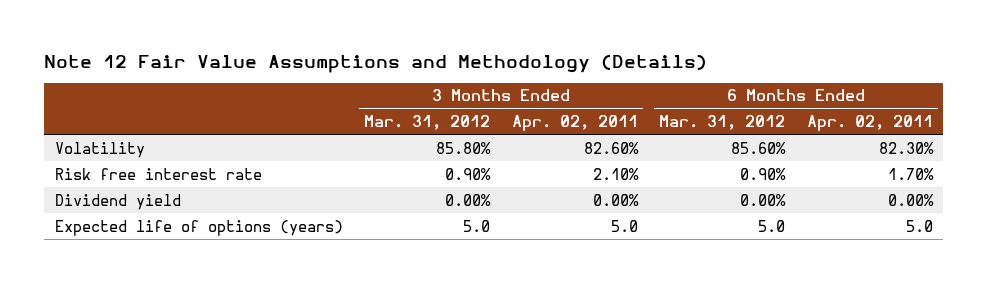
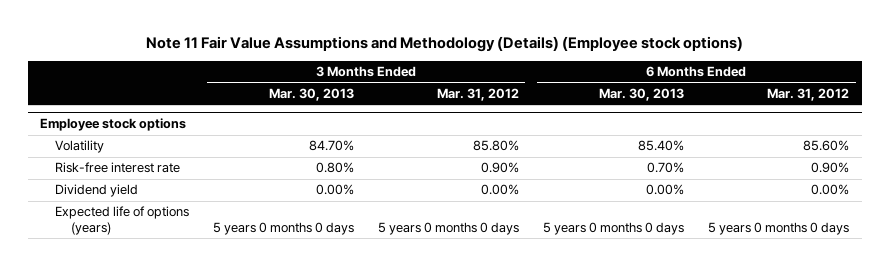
- Note 12 Fair Value Assumptions and Methodology (Details)
+ Note 11 Fair Value Assumptions and Methodology (Details) (Employee stock options)
- | 3 Months Ended Mar. 31, 2012 | 3 Months Ended Apr. 02, 2011 | 6 Months Ended Mar. 31, 2012 | 6 Months Ended Apr. 02, 2011
+ | 3 Months Ended Mar. 30, 2013 | 3 Months Ended Mar. 31, 2012 | 6 Months Ended Mar. 30, 2013 | 6 Months Ended Mar. 31, 2012
+ Employee stock options
- Risk free interest rate | 0.90% | 2.10% | 0.90% | 1.70%
+ Risk-free interest rate | 0.80% | 0.90% | 0.70% | 0.90%
- Expected life of options (years) | 5.0 | 5.0 | 5.0 | 5.0
+ Expected life of options (years) | 5 years 0 months 0 days | 5 years 0 months 0 days | 5 years 0 months 0 days | 5 years 0 months 0 days

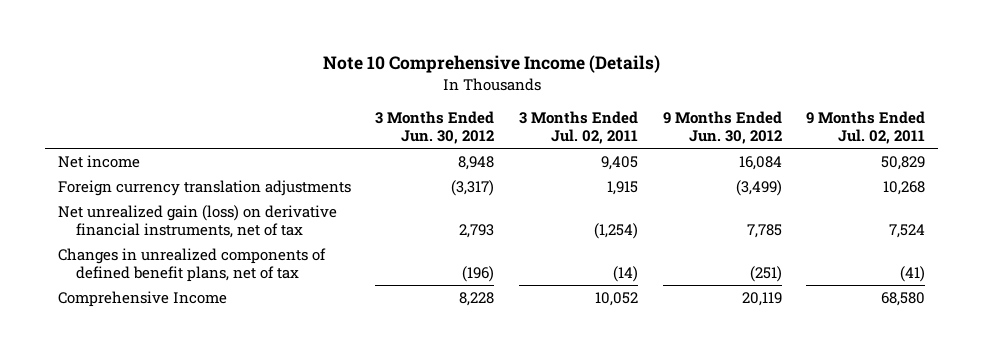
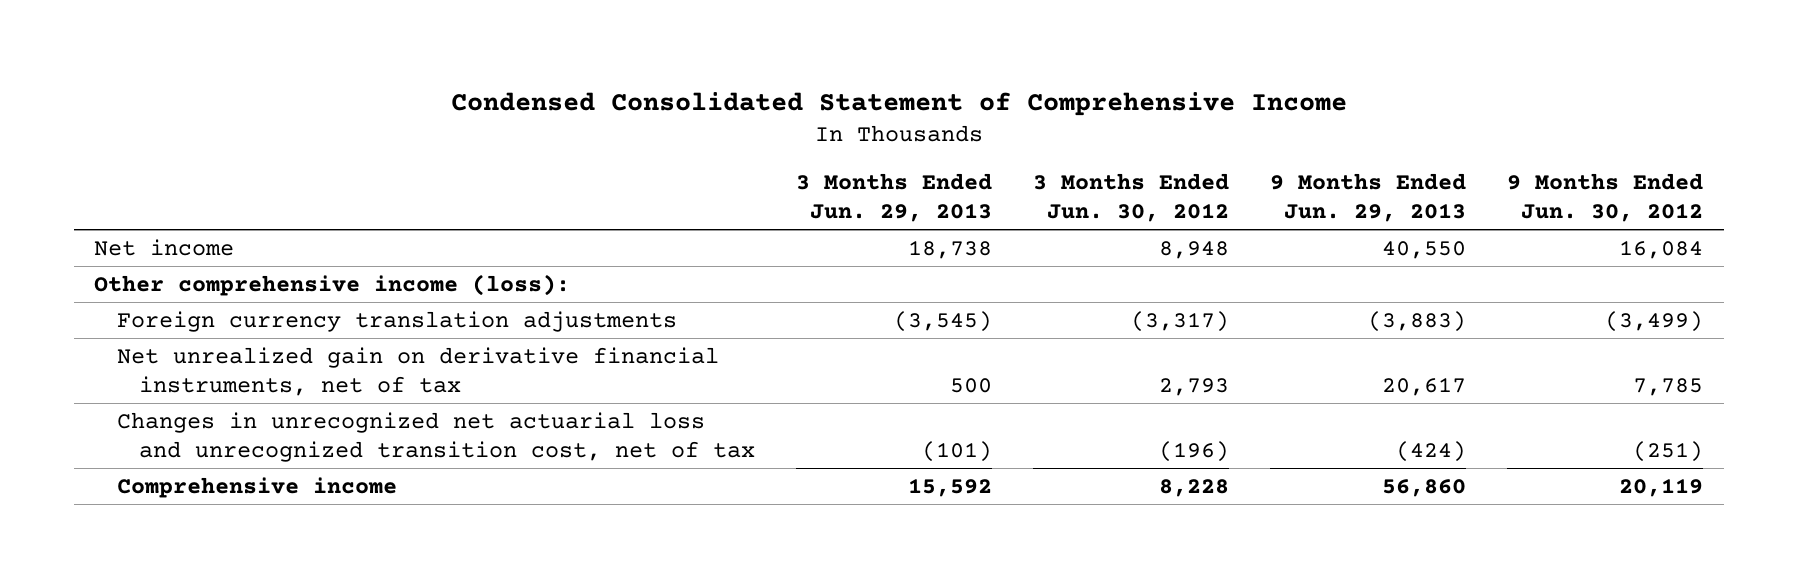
- Note 10 Comprehensive Income (Details)
+ Condensed Consolidated Statement of Comprehensive Income
- | 3 Months Ended Jun. 30, 2012 | 3 Months Ended Jul. 02, 2011 | 9 Months Ended Jun. 30, 2012 | 9 Months Ended Jul. 02, 2011
+ | 3 Months Ended Jun. 29, 2013 | 3 Months Ended Jun. 30, 2012 | 9 Months Ended Jun. 29, 2013 | 9 Months Ended Jun. 30, 2012
+ Other comprehensive income (loss):
- Net unrealized gain (loss) on derivative financial instruments, net of tax | 2,793 | (1,254) | 7,785 | 7,524
- Changes in unrealized components of defined benefit plans, net of tax | (196) | (14) | (251) | (41)
- Comprehensive Income | 8,228 | 10,052 | 20,119 | 68,580
+ Net unrealized gain on derivative financial instruments, net of tax | 500 | 2,793 | 20,617 | 7,785
+ Changes in unrecognized net actuarial loss and unrecognized transition cost, net of tax | (101) | (196) | (424) | (251)
+ Comprehensive income | 15,592 | 8,228 | 56,860 | 20,119

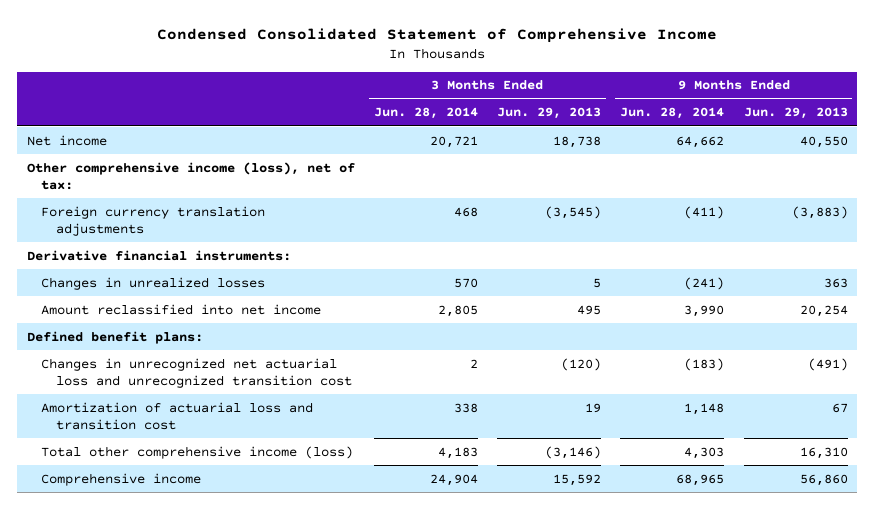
- | 3 Months Ended Jun. 29, 2013 | 3 Months Ended Jun. 30, 2012 | 9 Months Ended Jun. 29, 2013 | 9 Months Ended Jun. 30, 2012
+ | 3 Months Ended Jun. 28, 2014 | 3 Months Ended Jun. 29, 2013 | 9 Months Ended Jun. 28, 2014 | 9 Months Ended Jun. 29, 2013
- Other comprehensive income (loss):
+ Other comprehensive income (loss), net of tax:
- Net unrealized gain on derivative financial instruments, net of tax | 500 | 2,793 | 20,617 | 7,785
- Changes in unrecognized net actuarial loss and unrecognized transition cost, net of tax | (101) | (196) | (424) | (251)
+ Derivative financial instruments:
+ Changes in unrealized losses | 570 | 5 | (241) | 363
+ Amount reclassified into net income | 2,805 | 495 | 3,990 | 20,254
+ Defined benefit plans:
+ Changes in unrecognized net actuarial loss and unrecognized transition cost | 2 | (120) | (183) | (491)
+ Amortization of actuarial loss and transition cost | 338 | 19 | 1,148 | 67
+ Total other comprehensive income (loss) | 4,183 | (3,146) | 4,303 | 16,310

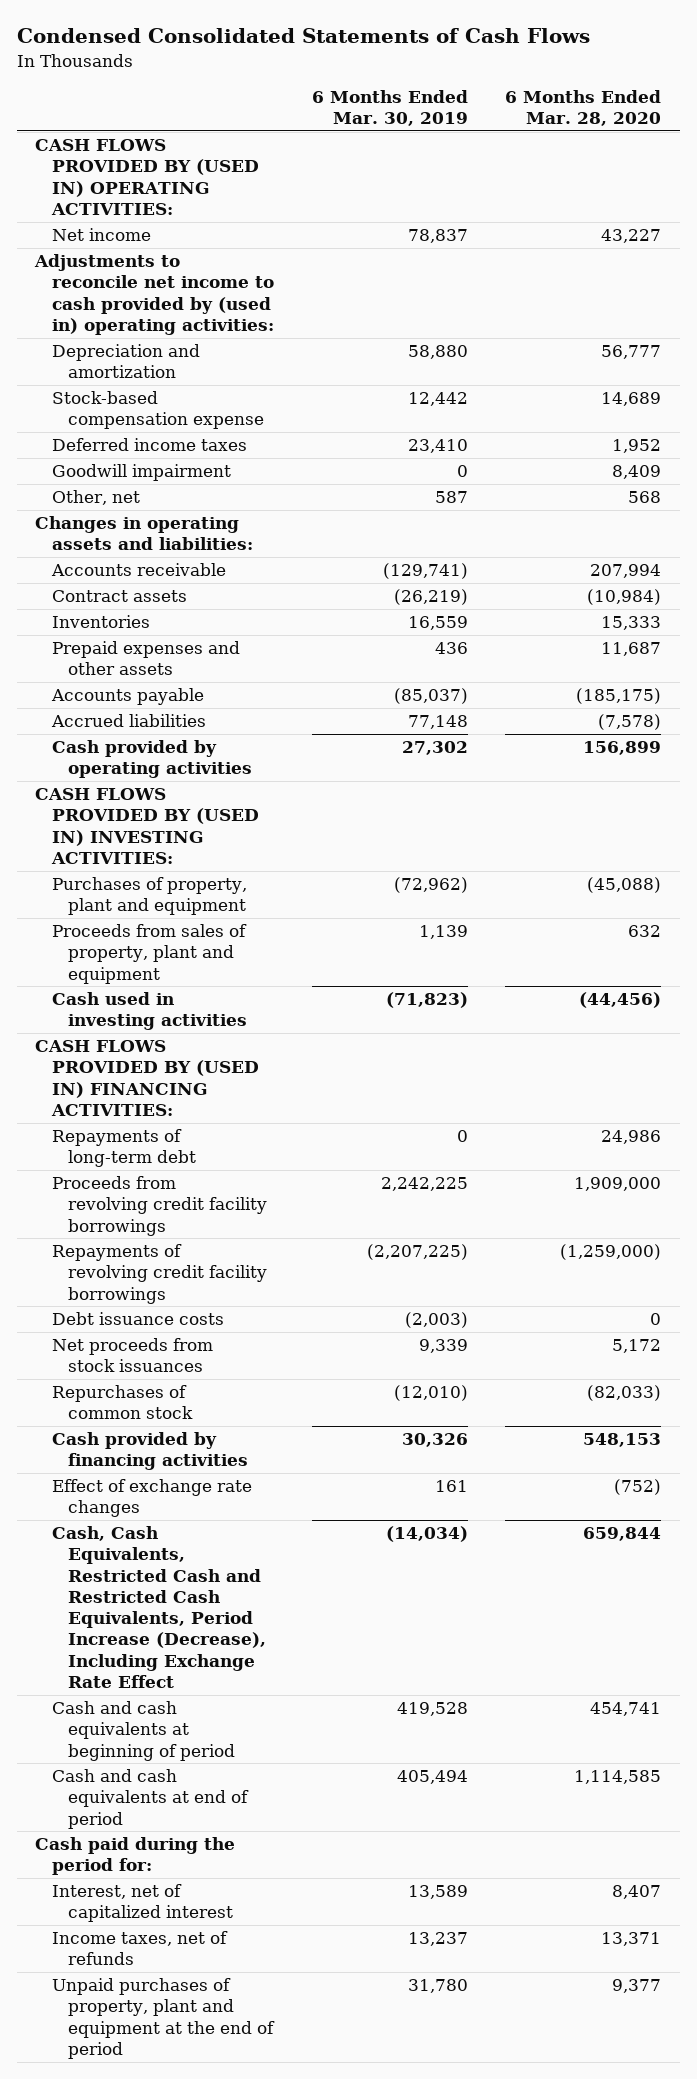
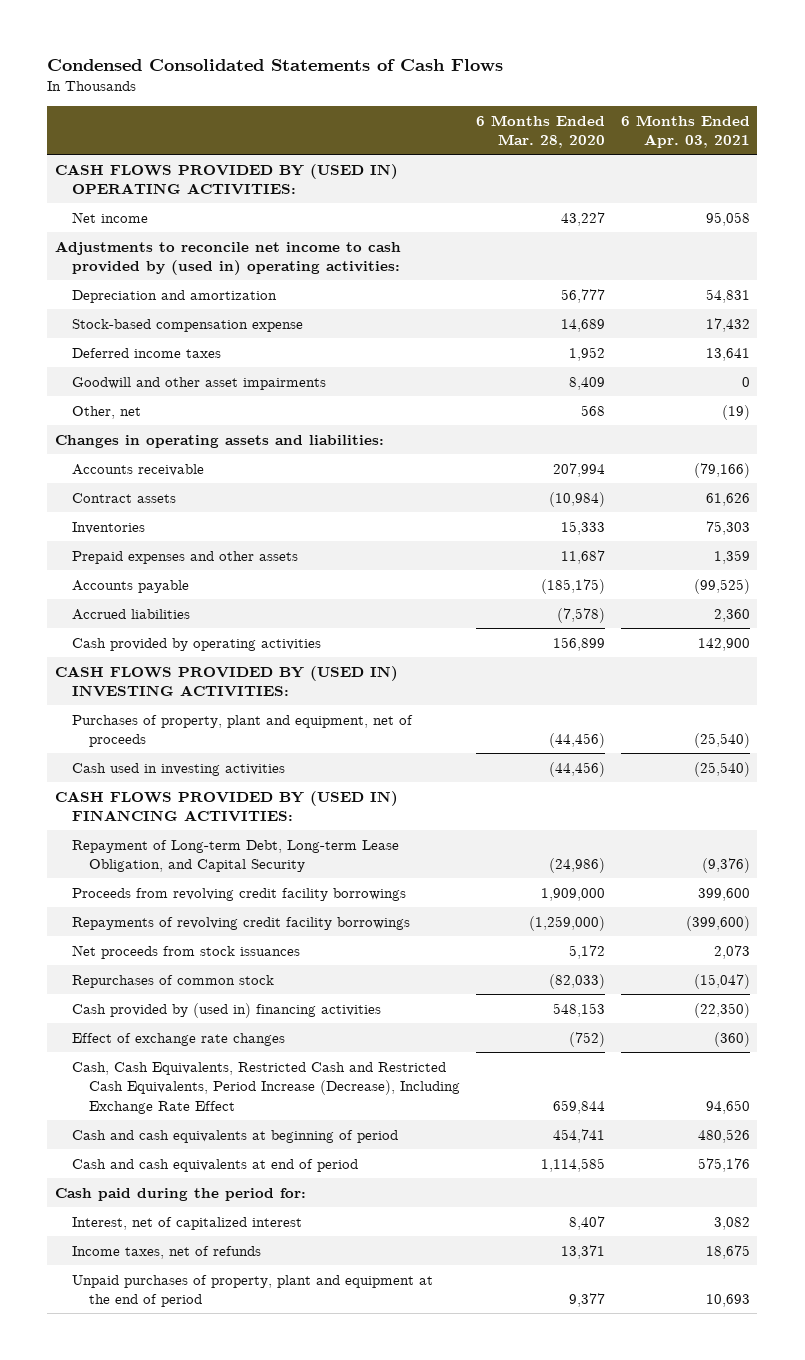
- | 6 Months Ended Mar. 30, 2019 | 6 Months Ended Mar. 28, 2020
+ | 6 Months Ended Mar. 28, 2020 | 6 Months Ended Apr. 03, 2021
- Goodwill impairment | 0 | 8,409
+ Goodwill and other asset impairments | 8,409 | 0
- Purchases of property, plant and equipment | (72,962) | (45,088)
- Proceeds from sales of property, plant and equipment | 1,139 | 632
+ Purchases of property, plant and equipment, net of proceeds | (44,456) | (25,540)
- Repayments of long-term debt | 0 | 24,986
+ Repayment of Long-term Debt, Long-term Lease Obligation, and Capital Security | (24,986) | (9,376)
- Debt issuance costs | (2,003) | 0
- Cash provided by financing activities | 30,326 | 548,153
+ Cash provided by (used in) financing activities | 548,153 | (22,350)

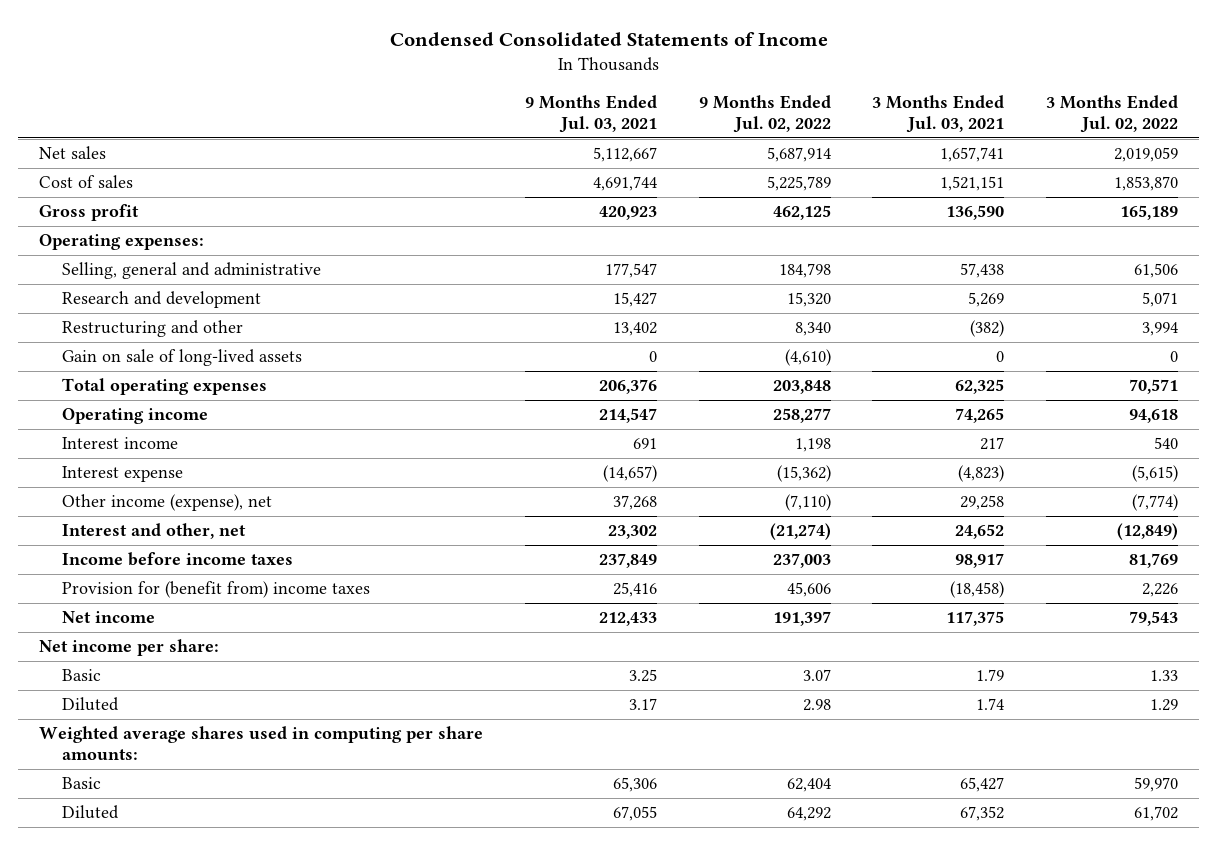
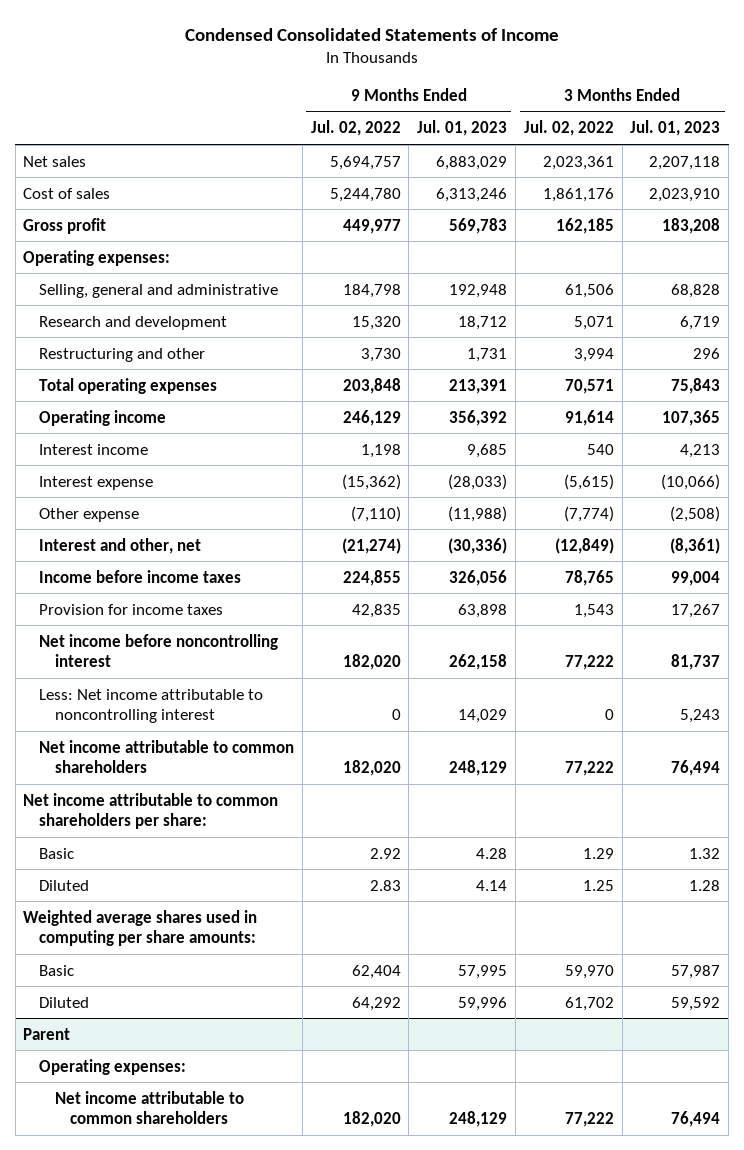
- | 9 Months Ended Jul. 03, 2021 | 9 Months Ended Jul. 02, 2022 | 3 Months Ended Jul. 03, 2021 | 3 Months Ended Jul. 02, 2022
+ | 9 Months Ended Jul. 02, 2022 | 9 Months Ended Jul. 01, 2023 | 3 Months Ended Jul. 02, 2022 | 3 Months Ended Jul. 01, 2023
- Net sales | 5,112,667 | 5,687,914 | 1,657,741 | 2,019,059
- Cost of sales | 4,691,744 | 5,225,789 | 1,521,151 | 1,853,870
- Gross profit | 420,923 | 462,125 | 136,590 | 165,189
+ Net sales | 5,694,757 | 6,883,029 | 2,023,361 | 2,207,118
+ Cost of sales | 5,244,780 | 6,313,246 | 1,861,176 | 2,023,910
+ Gross profit | 449,977 | 569,783 | 162,185 | 183,208
- Restructuring and other | 13,402 | 8,340 | (382) | 3,994
- Gain on sale of long-lived assets | 0 | (4,610) | 0 | 0
+ Restructuring and other | 3,730 | 1,731 | 3,994 | 296
- Operating income | 214,547 | 258,277 | 74,265 | 94,618
+ Operating income | 246,129 | 356,392 | 91,614 | 107,365
- Other income (expense), net | 37,268 | (7,110) | 29,258 | (7,774)
+ Other expense | (7,110) | (11,988) | (7,774) | (2,508)
- Income before income taxes | 237,849 | 237,003 | 98,917 | 81,769
- Provision for (benefit from) income taxes | 25,416 | 45,606 | (18,458) | 2,226
- Net income | 212,433 | 191,397 | 117,375 | 79,543
- Net income per share:
- Basic | 3.25 | 3.07 | 1.79 | 1.33
- Diluted | 3.17 | 2.98 | 1.74 | 1.29
+ Income before income taxes | 224,855 | 326,056 | 78,765 | 99,004
+ Provision for income taxes | 42,835 | 63,898 | 1,543 | 17,267
+ Net income before noncontrolling interest | 182,020 | 262,158 | 77,222 | 81,737
+ Less: Net income attributable to noncontrolling interest | 0 | 14,029 | 0 | 5,243
+ Net income attributable to common shareholders | 182,020 | 248,129 | 77,222 | 76,494
+ Net income attributable to common shareholders per share:
+ Basic | 2.92 | 4.28 | 1.29 | 1.32
+ Diluted | 2.83 | 4.14 | 1.25 | 1.28
+ Parent
+ Operating expenses:
+ Net income attributable to common shareholders | 182,020 | 248,129 | 77,222 | 76,494

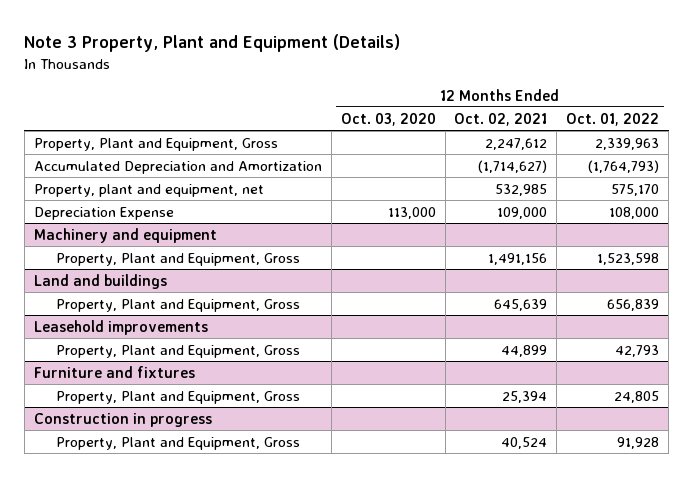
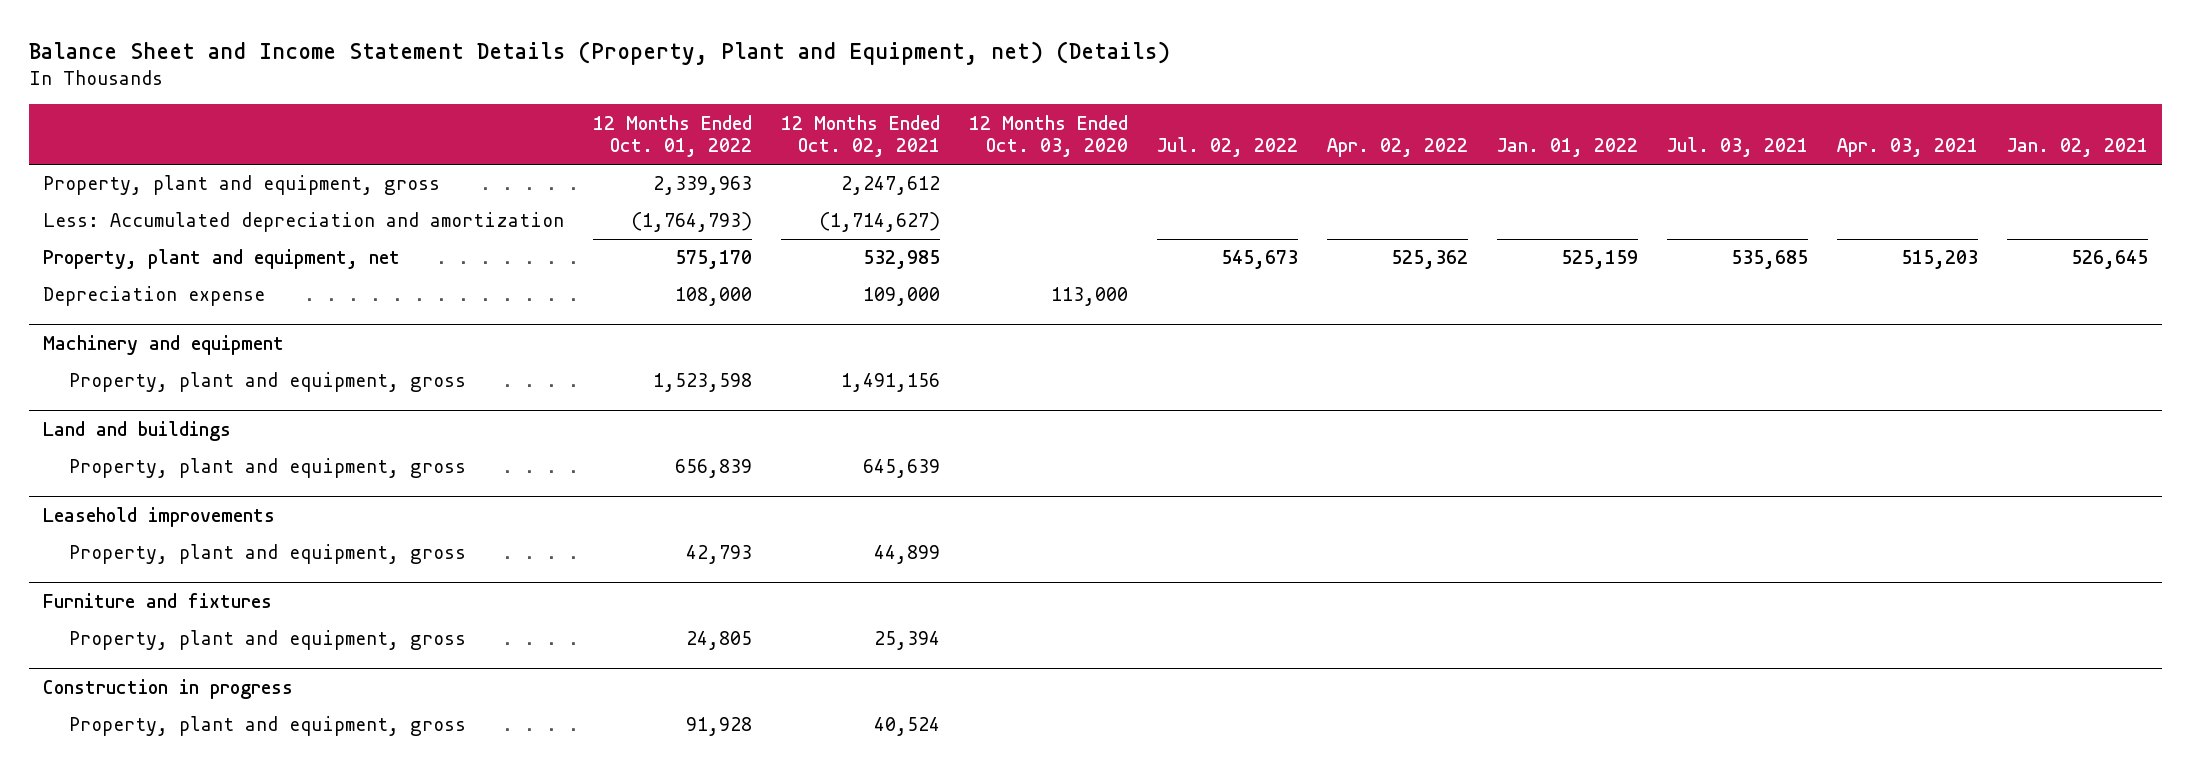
- Note 3 Property, Plant and Equipment (Details)
+ Balance Sheet and Income Statement Details (Property, Plant and Equipment, net) (Details)
- | 12 Months Ended Oct. 03, 2020 | 12 Months Ended Oct. 02, 2021 | 12 Months Ended Oct. 01, 2022
+ | 12 Months Ended Oct. 01, 2022 | 12 Months Ended Oct. 02, 2021 | 12 Months Ended Oct. 03, 2020 | Jul. 02, 2022 | Apr. 02, 2022 | Jan. 01, 2022 | Jul. 03, 2021 | Apr. 03, 2021 | Jan. 02, 2021
- Property, Plant and Equipment, Gross | | 2,247,612 | 2,339,963
- Accumulated Depreciation and Amortization | | (1,714,627) | (1,764,793)
+ Property, plant and equipment, gross | 2,339,963 | 2,247,612 | | | | | | |
+ Less: Accumulated depreciation and amortization | (1,764,793) | (1,714,627) | | | | | | |
- Depreciation Expense | 113,000 | 109,000 | 108,000
+ Depreciation expense | 108,000 | 109,000 | 113,000 | | | | | |
@ Machinery and equipment
- Property, Plant and Equipment, Gross | | 1,491,156 | 1,523,598
+ Property, plant and equipment, gross | 1,523,598 | 1,491,156 | | | | | | |
@ Land and buildings
- Property, Plant and Equipment, Gross | | 645,639 | 656,839
+ Property, plant and equipment, gross | 656,839 | 645,639 | | | | | | |
@ Leasehold improvements
- Property, Plant and Equipment, Gross | | 44,899 | 42,793
+ Property, plant and equipment, gross | 42,793 | 44,899 | | | | | | |
@ Furniture and fixtures
- Property, Plant and Equipment, Gross | | 25,394 | 24,805
+ Property, plant and equipment, gross | 24,805 | 25,394 | | | | | | |
@ Construction in progress
- Property, Plant and Equipment, Gross | | 40,524 | 91,928
+ Property, plant and equipment, gross | 91,928 | 40,524 | | | | | | |

